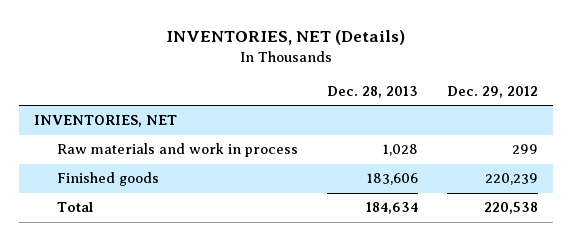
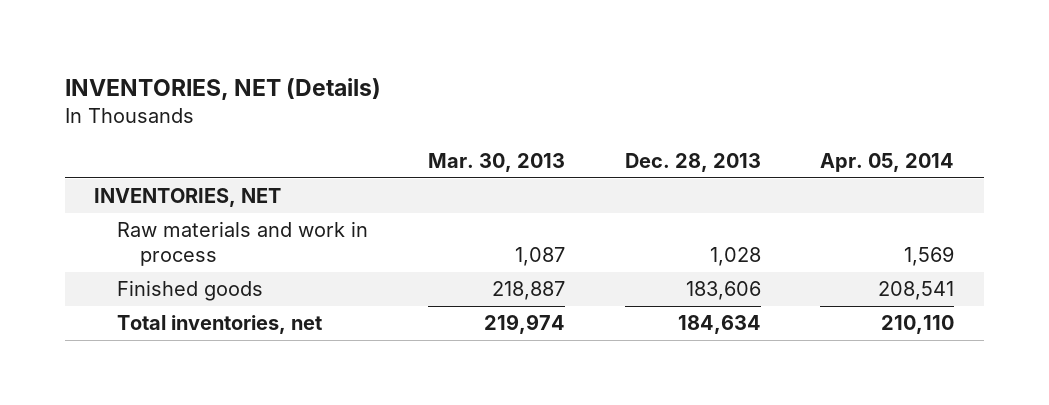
- | Dec. 28, 2013 | Dec. 29, 2012
+ | Mar. 30, 2013 | Dec. 28, 2013 | Apr. 05, 2014
- Total | 184,634 | 220,538
+ Total inventories, net | 219,974 | 184,634 | 210,110

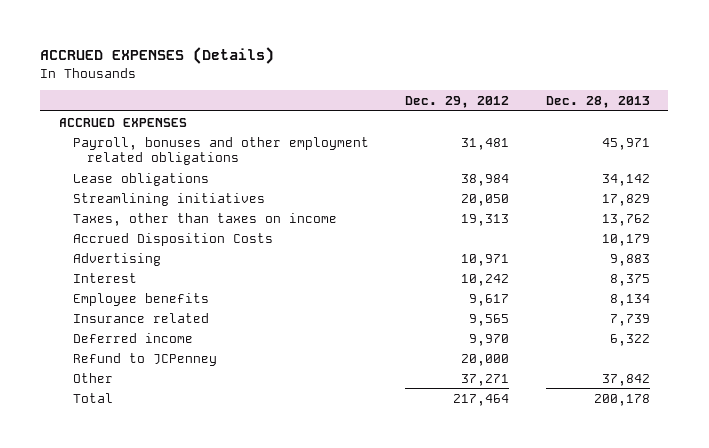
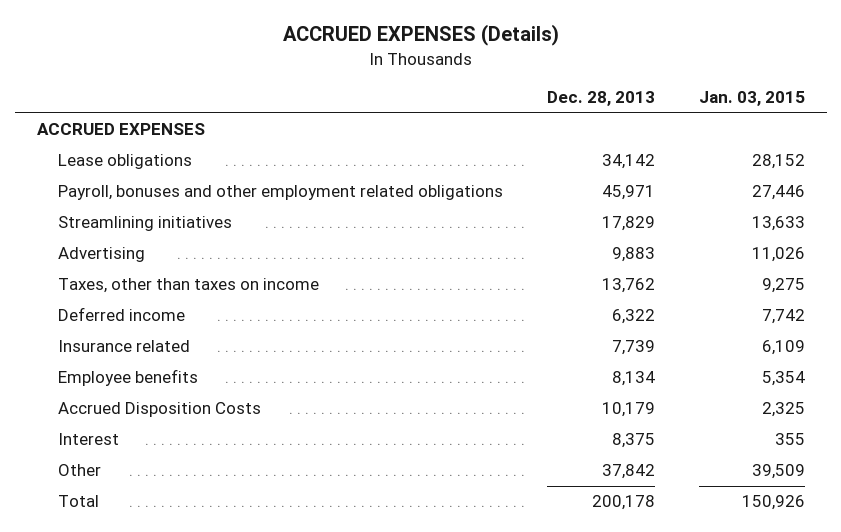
- | Dec. 29, 2012 | Dec. 28, 2013
+ | Dec. 28, 2013 | Jan. 03, 2015
moved down: Payroll, bonuses and other employment related obligations | 45,971 | 27,446
moved up: Advertising | 9,883 | 11,026
moved up: Deferred income | 6,322 | 7,742
moved up: Insurance related | 7,739 | 6,109
moved up: Employee benefits | 8,134 | 5,354
- Refund to JCPenney | 20,000 |

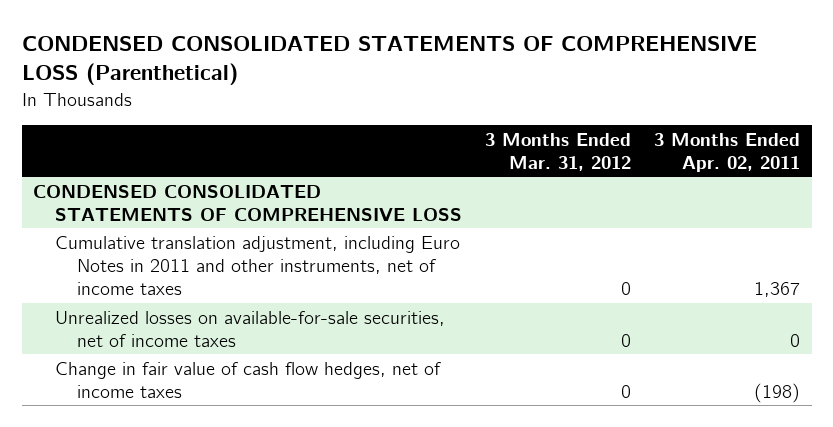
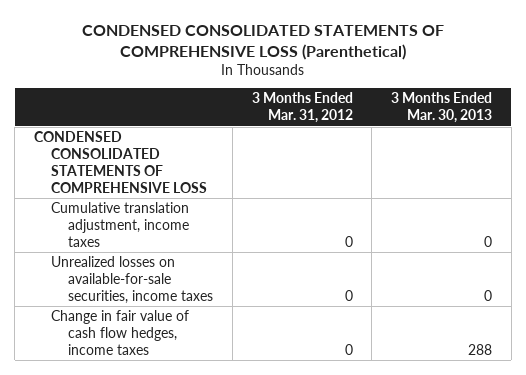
- | 3 Months Ended Mar. 31, 2012 | 3 Months Ended Apr. 02, 2011
+ | 3 Months Ended Mar. 31, 2012 | 3 Months Ended Mar. 30, 2013
- Cumulative translation adjustment, including Euro Notes in 2011 and other instruments, net of income taxes | 0 | 1,367
- Unrealized losses on available-for-sale securities, net of income taxes | 0 | 0
- Change in fair value of cash flow hedges, net of income taxes | 0 | (198)
+ Cumulative translation adjustment, income taxes | 0 | 0
+ Unrealized losses on available-for-sale securities, income taxes | 0 | 0
+ Change in fair value of cash flow hedges, income taxes | 0 | 288

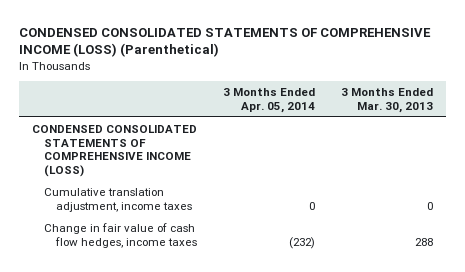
- CONDENSED CONSOLIDATED STATEMENTS OF COMPREHENSIVE LOSS (Parenthetical)
+ CONDENSED CONSOLIDATED STATEMENTS OF COMPREHENSIVE INCOME (LOSS) (Parenthetical)
- | 3 Months Ended Mar. 31, 2012 | 3 Months Ended Mar. 30, 2013
+ | 3 Months Ended Apr. 05, 2014 | 3 Months Ended Mar. 30, 2013
- CONDENSED CONSOLIDATED STATEMENTS OF COMPREHENSIVE LOSS
+ CONDENSED CONSOLIDATED STATEMENTS OF COMPREHENSIVE INCOME (LOSS)
- Unrealized losses on available-for-sale securities, income taxes | 0 | 0

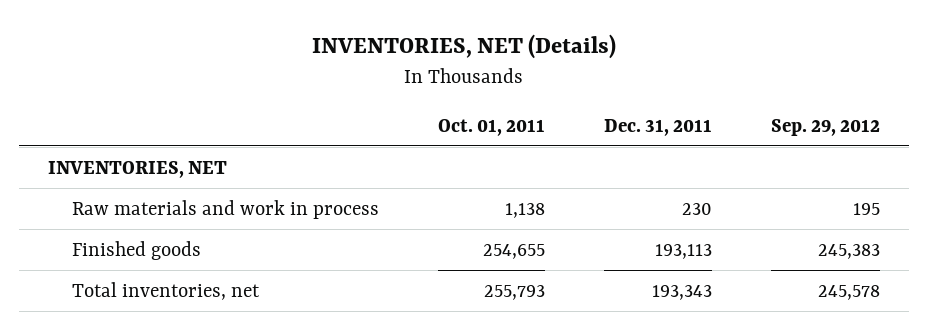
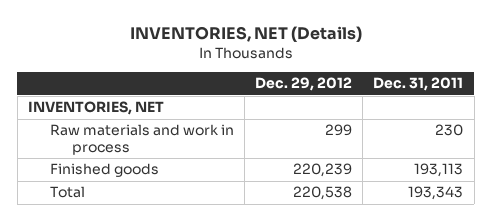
- | Oct. 01, 2011 | Dec. 31, 2011 | Sep. 29, 2012
+ | Dec. 29, 2012 | Dec. 31, 2011
- Total inventories, net | 255,793 | 193,343 | 245,578
+ Total | 220,538 | 193,343

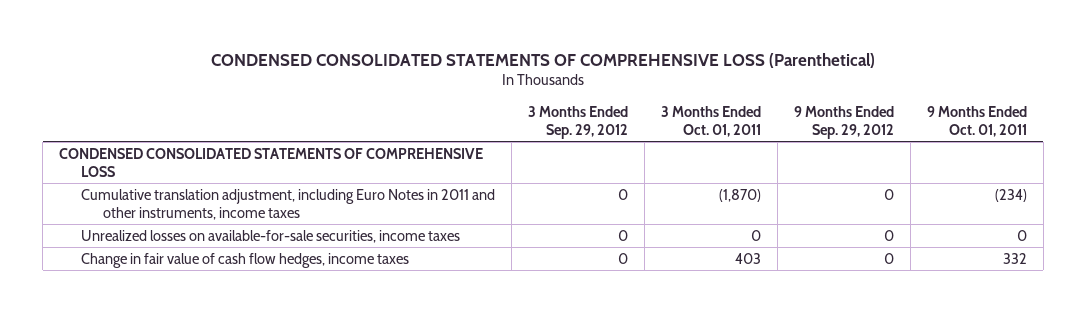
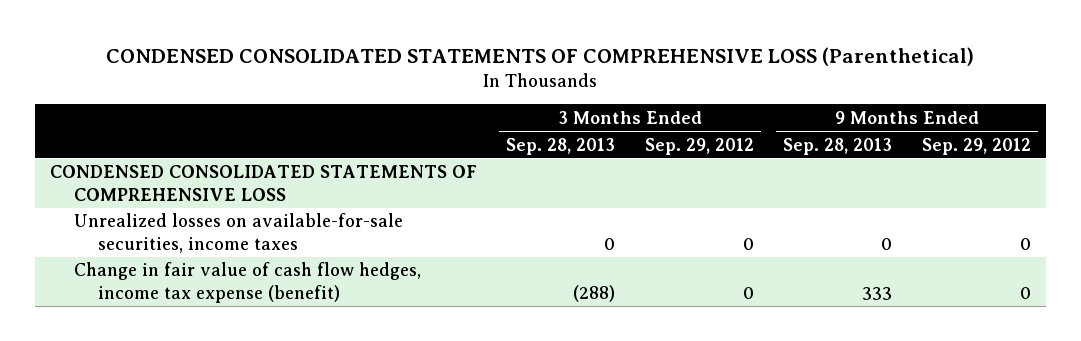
- | 3 Months Ended Sep. 29, 2012 | 3 Months Ended Oct. 01, 2011 | 9 Months Ended Sep. 29, 2012 | 9 Months Ended Oct. 01, 2011
+ | 3 Months Ended Sep. 28, 2013 | 3 Months Ended Sep. 29, 2012 | 9 Months Ended Sep. 28, 2013 | 9 Months Ended Sep. 29, 2012
- Cumulative translation adjustment, including Euro Notes in 2011 and other instruments, income taxes | 0 | (1,870) | 0 | (234)
- Change in fair value of cash flow hedges, income taxes | 0 | 403 | 0 | 332
+ Change in fair value of cash flow hedges, income tax expense (benefit) | (288) | 0 | 333 | 0

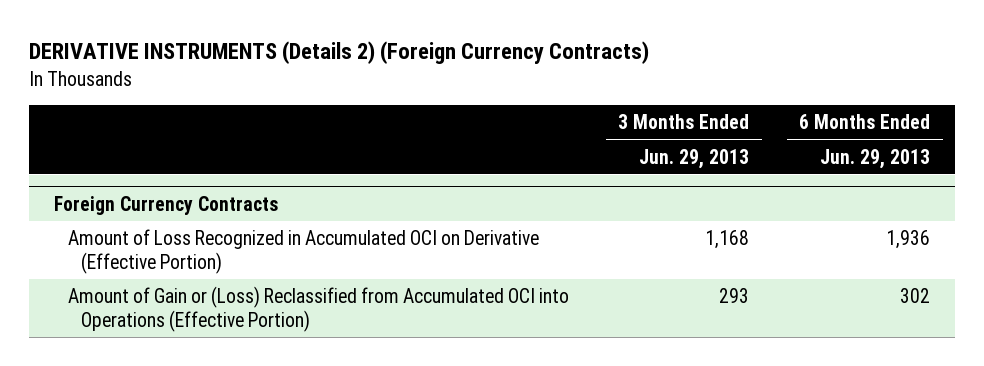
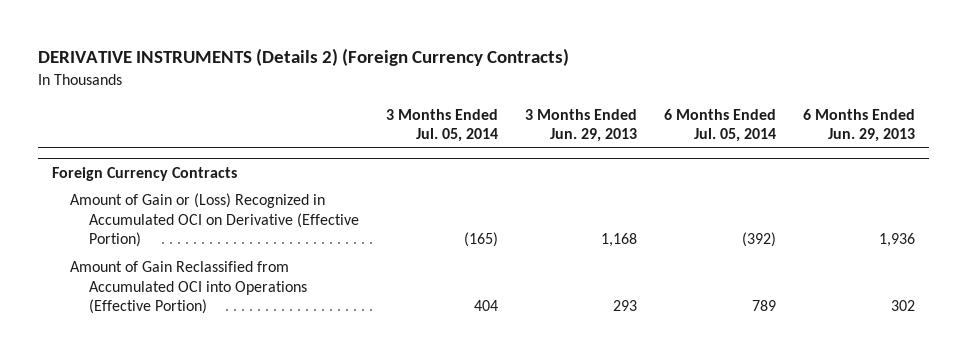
- | 3 Months Ended Jun. 29, 2013 | 6 Months Ended Jun. 29, 2013
+ | 3 Months Ended Jul. 05, 2014 | 3 Months Ended Jun. 29, 2013 | 6 Months Ended Jul. 05, 2014 | 6 Months Ended Jun. 29, 2013
@ Foreign Currency Contracts
- Amount of Loss Recognized in Accumulated OCI on Derivative (Effective Portion) | 1,168 | 1,936
- Amount of Gain or (Loss) Reclassified from Accumulated OCI into Operations (Effective Portion) | 293 | 302
+ Amount of Gain or (Loss) Recognized in Accumulated OCI on Derivative (Effective Portion) | (165) | 1,168 | (392) | 1,936
+ Amount of Gain Reclassified from Accumulated OCI into Operations (Effective Portion) | 404 | 293 | 789 | 302

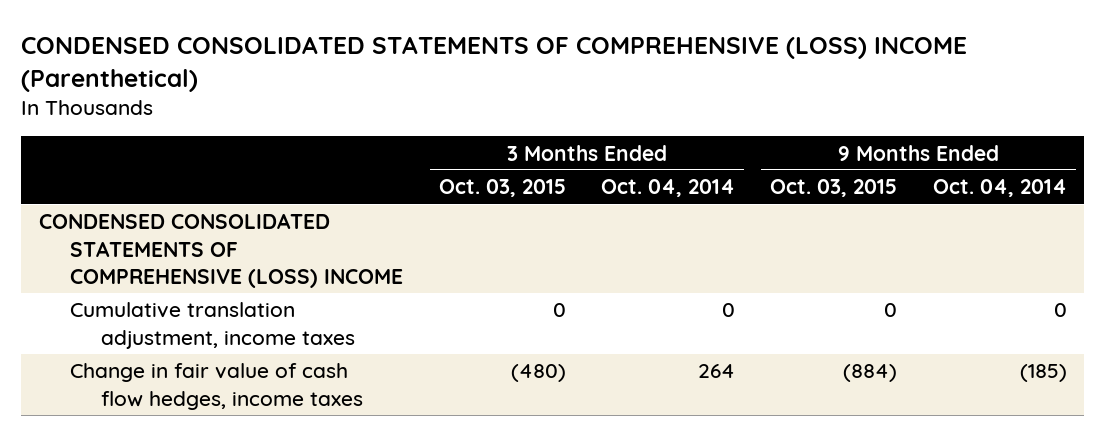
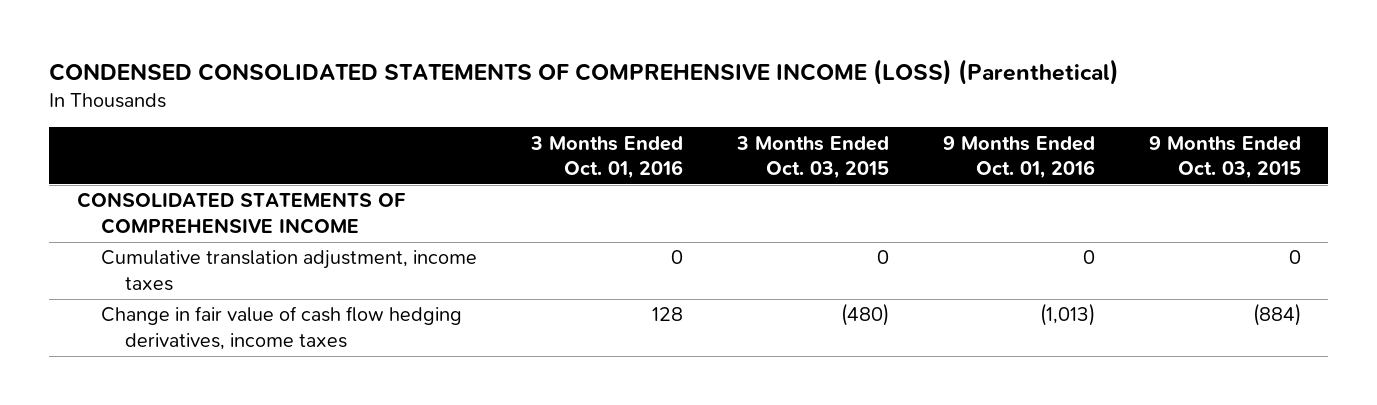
- CONDENSED CONSOLIDATED STATEMENTS OF COMPREHENSIVE (LOSS) INCOME (Parenthetical)
+ CONDENSED CONSOLIDATED STATEMENTS OF COMPREHENSIVE INCOME (LOSS) (Parenthetical)
- | 3 Months Ended Oct. 03, 2015 | 3 Months Ended Oct. 04, 2014 | 9 Months Ended Oct. 03, 2015 | 9 Months Ended Oct. 04, 2014
+ | 3 Months Ended Oct. 01, 2016 | 3 Months Ended Oct. 03, 2015 | 9 Months Ended Oct. 01, 2016 | 9 Months Ended Oct. 03, 2015
- CONDENSED CONSOLIDATED STATEMENTS OF COMPREHENSIVE (LOSS) INCOME
+ CONSOLIDATED STATEMENTS OF COMPREHENSIVE INCOME
- Change in fair value of cash flow hedges, income taxes | (480) | 264 | (884) | (185)
+ Change in fair value of cash flow hedging derivatives, income taxes | 128 | (480) | (1,013) | (884)

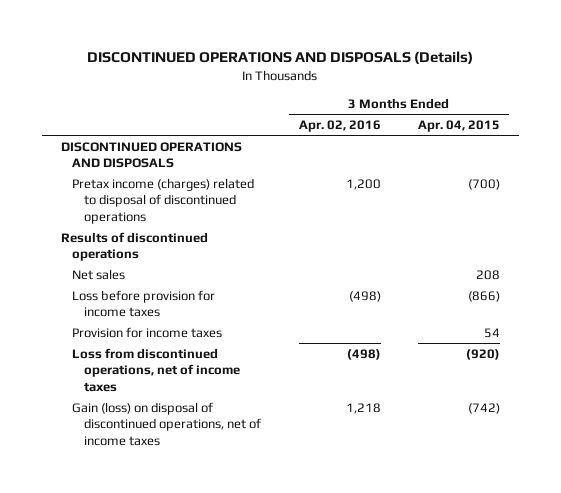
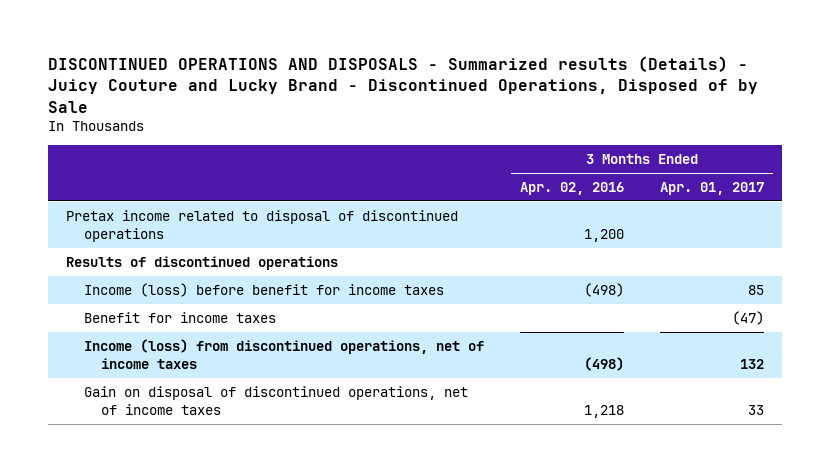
- DISCONTINUED OPERATIONS AND DISPOSALS (Details)
+ DISCONTINUED OPERATIONS AND DISPOSALS - Summarized results (Details) - Juicy Couture and Lucky Brand - Discontinued Operations, Disposed of by Sale
- | 3 Months Ended Apr. 02, 2016 | 3 Months Ended Apr. 04, 2015
+ | 3 Months Ended Apr. 02, 2016 | 3 Months Ended Apr. 01, 2017
- DISCONTINUED OPERATIONS AND DISPOSALS
- Pretax income (charges) related to disposal of discontinued operations | 1,200 | (700)
+ Pretax income related to disposal of discontinued operations | 1,200 |
- Net sales | | 208
- Loss before provision for income taxes | (498) | (866)
- Provision for income taxes | | 54
- Loss from discontinued operations, net of income taxes | (498) | (920)
- Gain (loss) on disposal of discontinued operations, net of income taxes | 1,218 | (742)
+ Income (loss) before benefit for income taxes | (498) | 85
+ Benefit for income taxes | | (47)
+ Income (loss) from discontinued operations, net of income taxes | (498) | 132
+ Gain on disposal of discontinued operations, net of income taxes | 1,218 | 33

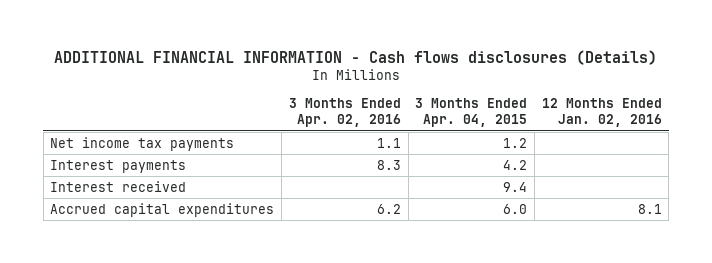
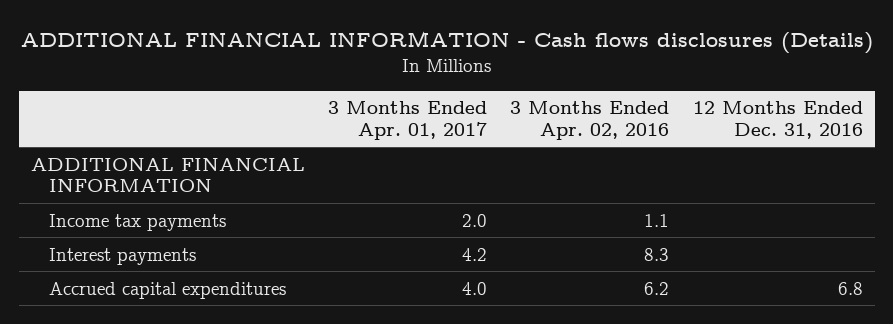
- | 3 Months Ended Apr. 02, 2016 | 3 Months Ended Apr. 04, 2015 | 12 Months Ended Jan. 02, 2016
+ | 3 Months Ended Apr. 01, 2017 | 3 Months Ended Apr. 02, 2016 | 12 Months Ended Dec. 31, 2016
- Net income tax payments | 1.1 | 1.2 |
+ ADDITIONAL FINANCIAL INFORMATION
+ Income tax payments | 2.0 | 1.1 |
- Interest received | | 9.4 |

